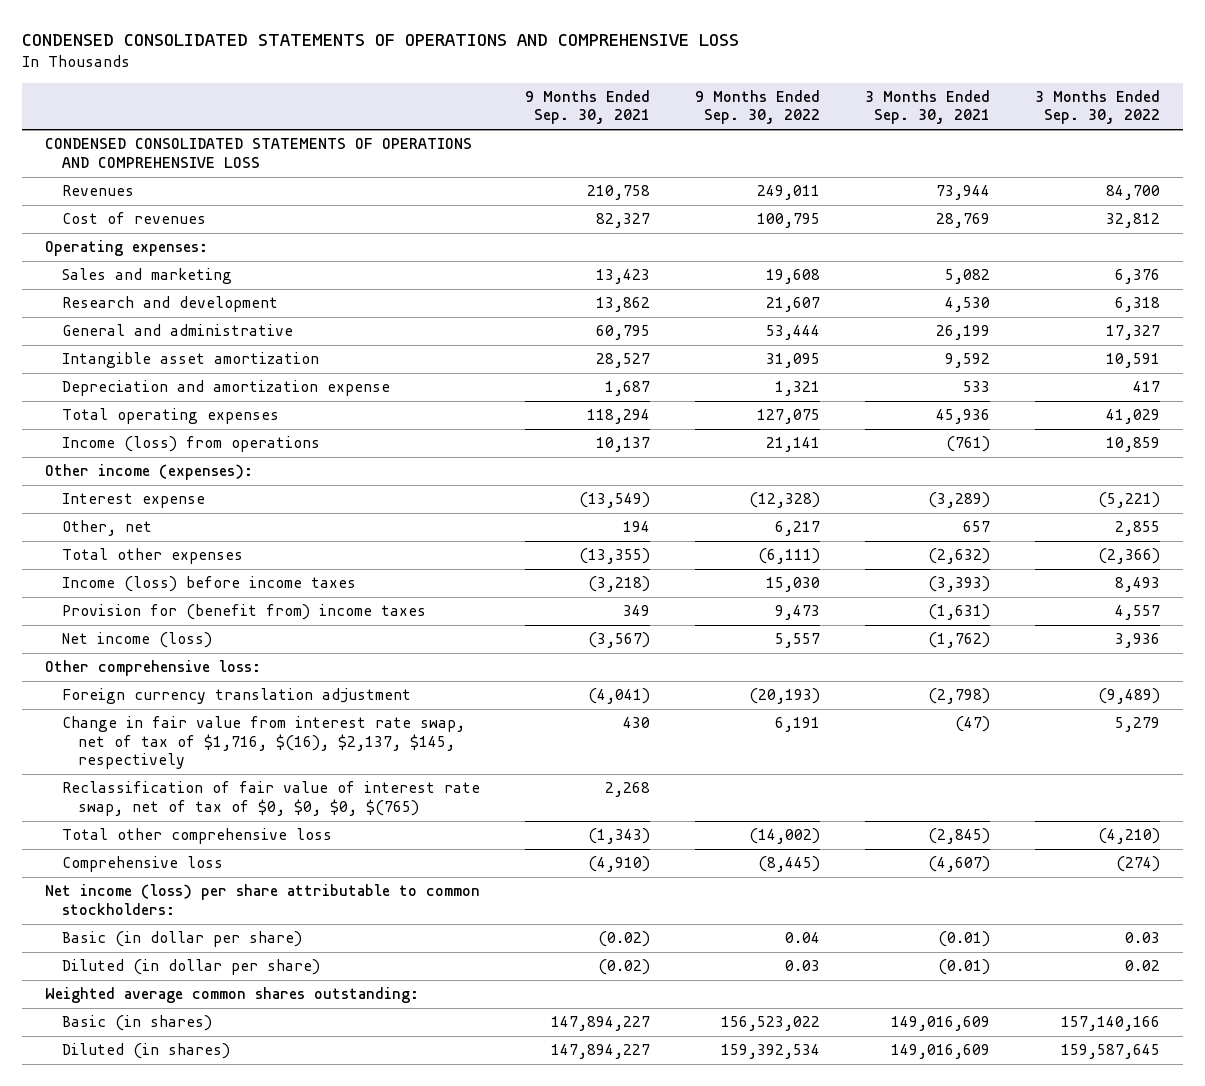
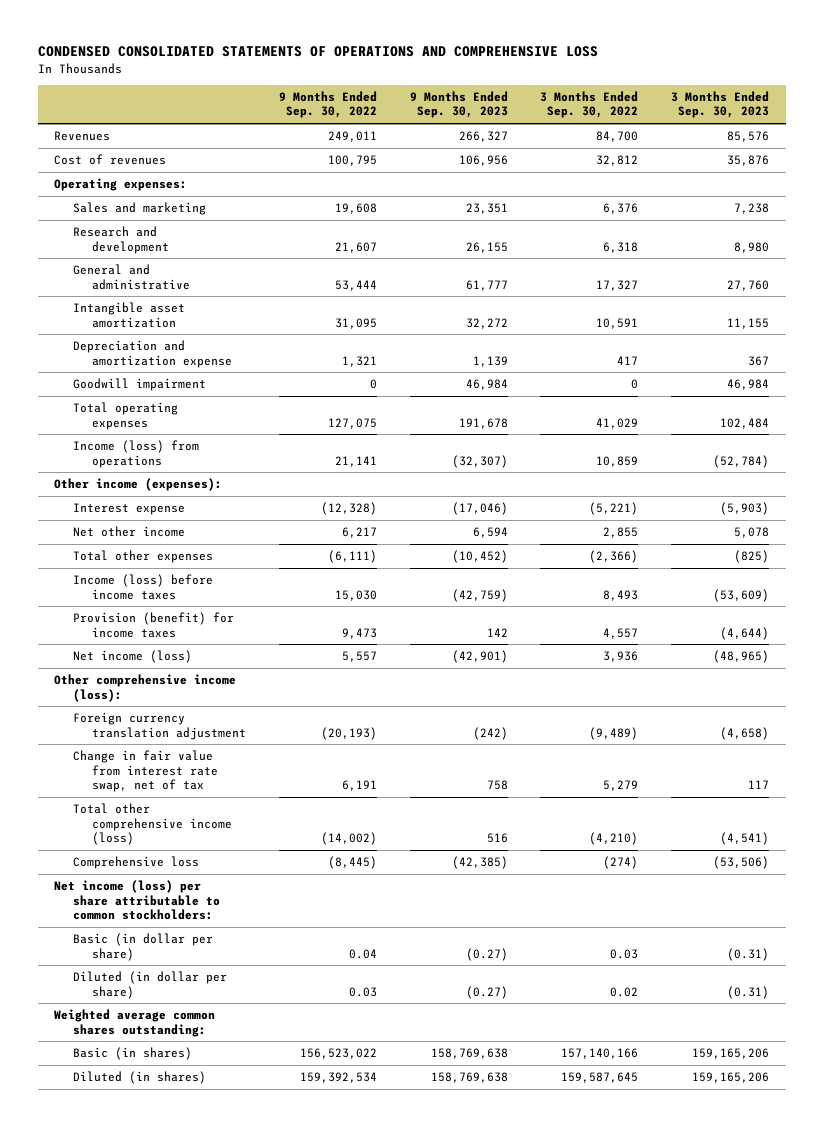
- | 9 Months Ended Sep. 30, 2021 | 9 Months Ended Sep. 30, 2022 | 3 Months Ended Sep. 30, 2021 | 3 Months Ended Sep. 30, 2022
+ | 9 Months Ended Sep. 30, 2022 | 9 Months Ended Sep. 30, 2023 | 3 Months Ended Sep. 30, 2022 | 3 Months Ended Sep. 30, 2023
- CONDENSED CONSOLIDATED STATEMENTS OF OPERATIONS AND COMPREHENSIVE LOSS
+ Goodwill impairment | 0 | 46,984 | 0 | 46,984
- Other, net | 194 | 6,217 | 657 | 2,855
+ Net other income | 6,217 | 6,594 | 2,855 | 5,078
- Provision for (benefit from) income taxes | 349 | 9,473 | (1,631) | 4,557
+ Provision (benefit) for income taxes | 9,473 | 142 | 4,557 | (4,644)
- Other comprehensive loss:
+ Other comprehensive income (loss):
- Change in fair value from interest rate swap, net of tax of $1,716, $(16), $2,137, $145, respectively | 430 | 6,191 | (47) | 5,279
- Reclassification of fair value of interest rate swap, net of tax of $0, $0, $0, $(765) | 2,268 | | |
- Total other comprehensive loss | (1,343) | (14,002) | (2,845) | (4,210)
+ Change in fair value from interest rate swap, net of tax | 6,191 | 758 | 5,279 | 117
+ Total other comprehensive income (loss) | (14,002) | 516 | (4,210) | (4,541)

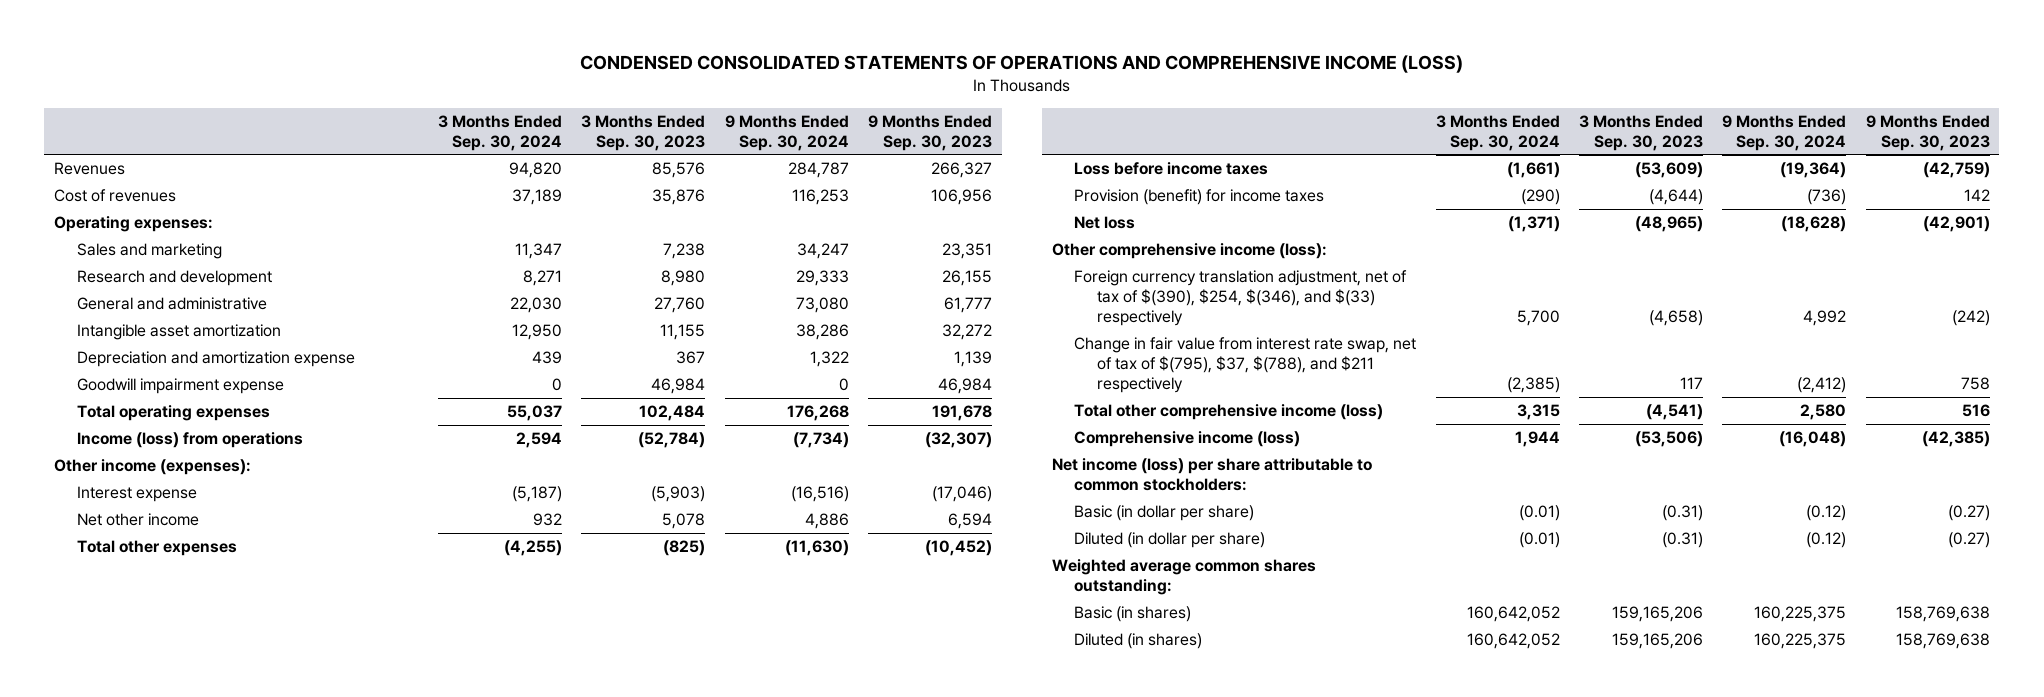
- CONDENSED CONSOLIDATED STATEMENTS OF OPERATIONS AND COMPREHENSIVE LOSS
+ CONDENSED CONSOLIDATED STATEMENTS OF OPERATIONS AND COMPREHENSIVE INCOME (LOSS)
- | 9 Months Ended Sep. 30, 2022 | 9 Months Ended Sep. 30, 2023 | 3 Months Ended Sep. 30, 2022 | 3 Months Ended Sep. 30, 2023
+ | 3 Months Ended Sep. 30, 2024 | 3 Months Ended Sep. 30, 2023 | 9 Months Ended Sep. 30, 2024 | 9 Months Ended Sep. 30, 2023
- Goodwill impairment | 0 | 46,984 | 0 | 46,984
+ Goodwill impairment expense | 0 | 46,984 | 0 | 46,984
- Income (loss) before income taxes | 15,030 | (42,759) | 8,493 | (53,609)
+ Loss before income taxes | (1,661) | (53,609) | (19,364) | (42,759)
- Net income (loss) | 5,557 | (42,901) | 3,936 | (48,965)
+ Net loss | (1,371) | (48,965) | (18,628) | (42,901)
- Foreign currency translation adjustment | (20,193) | (242) | (9,489) | (4,658)
- Change in fair value from interest rate swap, net of tax | 6,191 | 758 | 5,279 | 117
+ Foreign currency translation adjustment, net of tax of $(390), $254, $(346), and $(33) respectively | 5,700 | (4,658) | 4,992 | (242)
+ Change in fair value from interest rate swap, net of tax of $(795), $37, $(788), and $211 respectively | (2,385) | 117 | (2,412) | 758
- Comprehensive loss | (8,445) | (42,385) | (274) | (53,506)
+ Comprehensive income (loss) | 1,944 | (53,506) | (16,048) | (42,385)

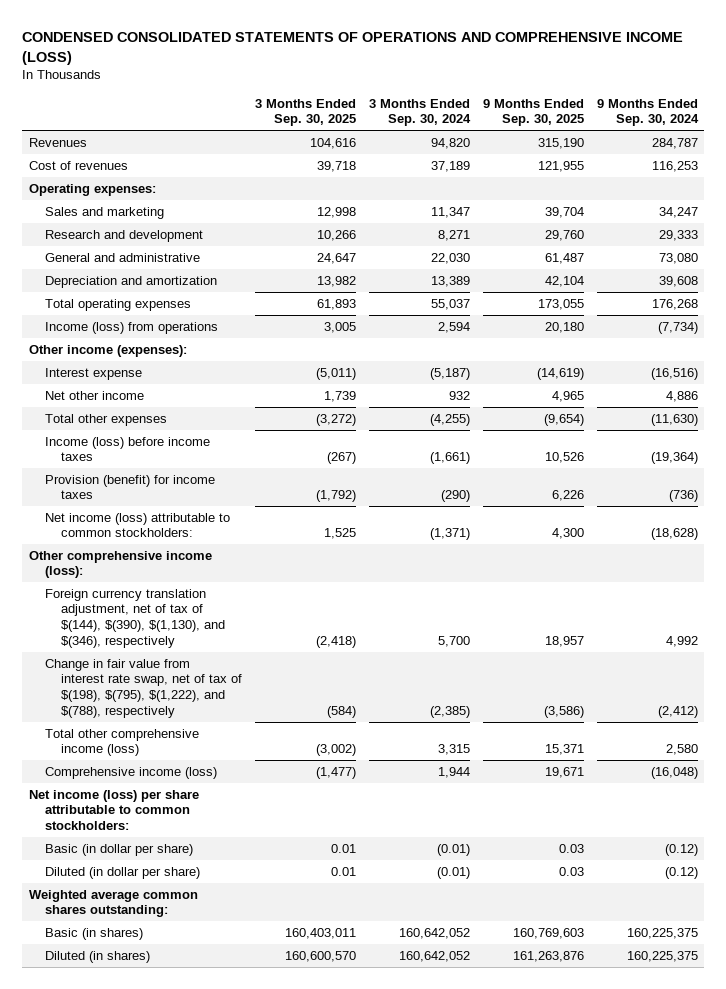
- | 3 Months Ended Sep. 30, 2024 | 3 Months Ended Sep. 30, 2023 | 9 Months Ended Sep. 30, 2024 | 9 Months Ended Sep. 30, 2023
+ | 3 Months Ended Sep. 30, 2025 | 3 Months Ended Sep. 30, 2024 | 9 Months Ended Sep. 30, 2025 | 9 Months Ended Sep. 30, 2024
- Intangible asset amortization | 12,950 | 11,155 | 38,286 | 32,272
- Depreciation and amortization expense | 439 | 367 | 1,322 | 1,139
- Goodwill impairment expense | 0 | 46,984 | 0 | 46,984
+ Depreciation and amortization | 13,982 | 13,389 | 42,104 | 39,608
- Loss before income taxes | (1,661) | (53,609) | (19,364) | (42,759)
+ Income (loss) before income taxes | (267) | (1,661) | 10,526 | (19,364)
- Net loss | (1,371) | (48,965) | (18,628) | (42,901)
+ Net income (loss) attributable to common stockholders: | 1,525 | (1,371) | 4,300 | (18,628)
- Foreign currency translation adjustment, net of tax of $(390), $254, $(346), and $(33) respectively | 5,700 | (4,658) | 4,992 | (242)
- Change in fair value from interest rate swap, net of tax of $(795), $37, $(788), and $211 respectively | (2,385) | 117 | (2,412) | 758
+ Foreign currency translation adjustment, net of tax of $(144), $(390), $(1,130), and $(346), respectively | (2,418) | 5,700 | 18,957 | 4,992
+ Change in fair value from interest rate swap, net of tax of $(198), $(795), $(1,222), and $(788), respectively | (584) | (2,385) | (3,586) | (2,412)

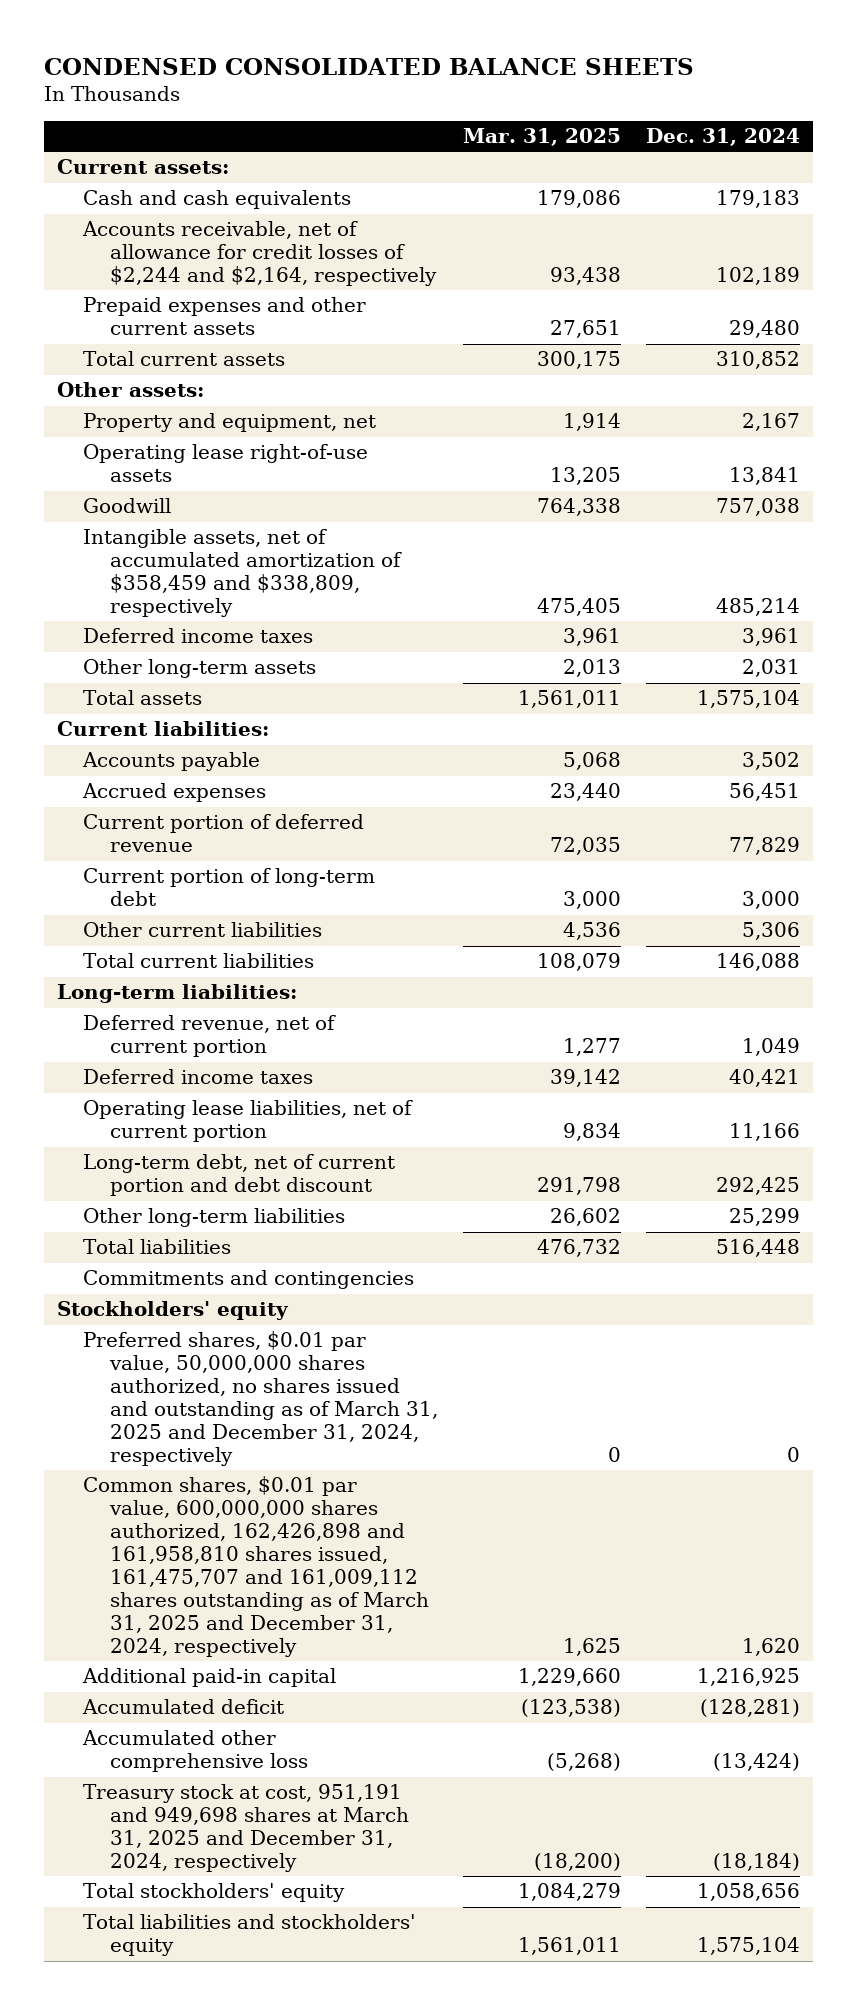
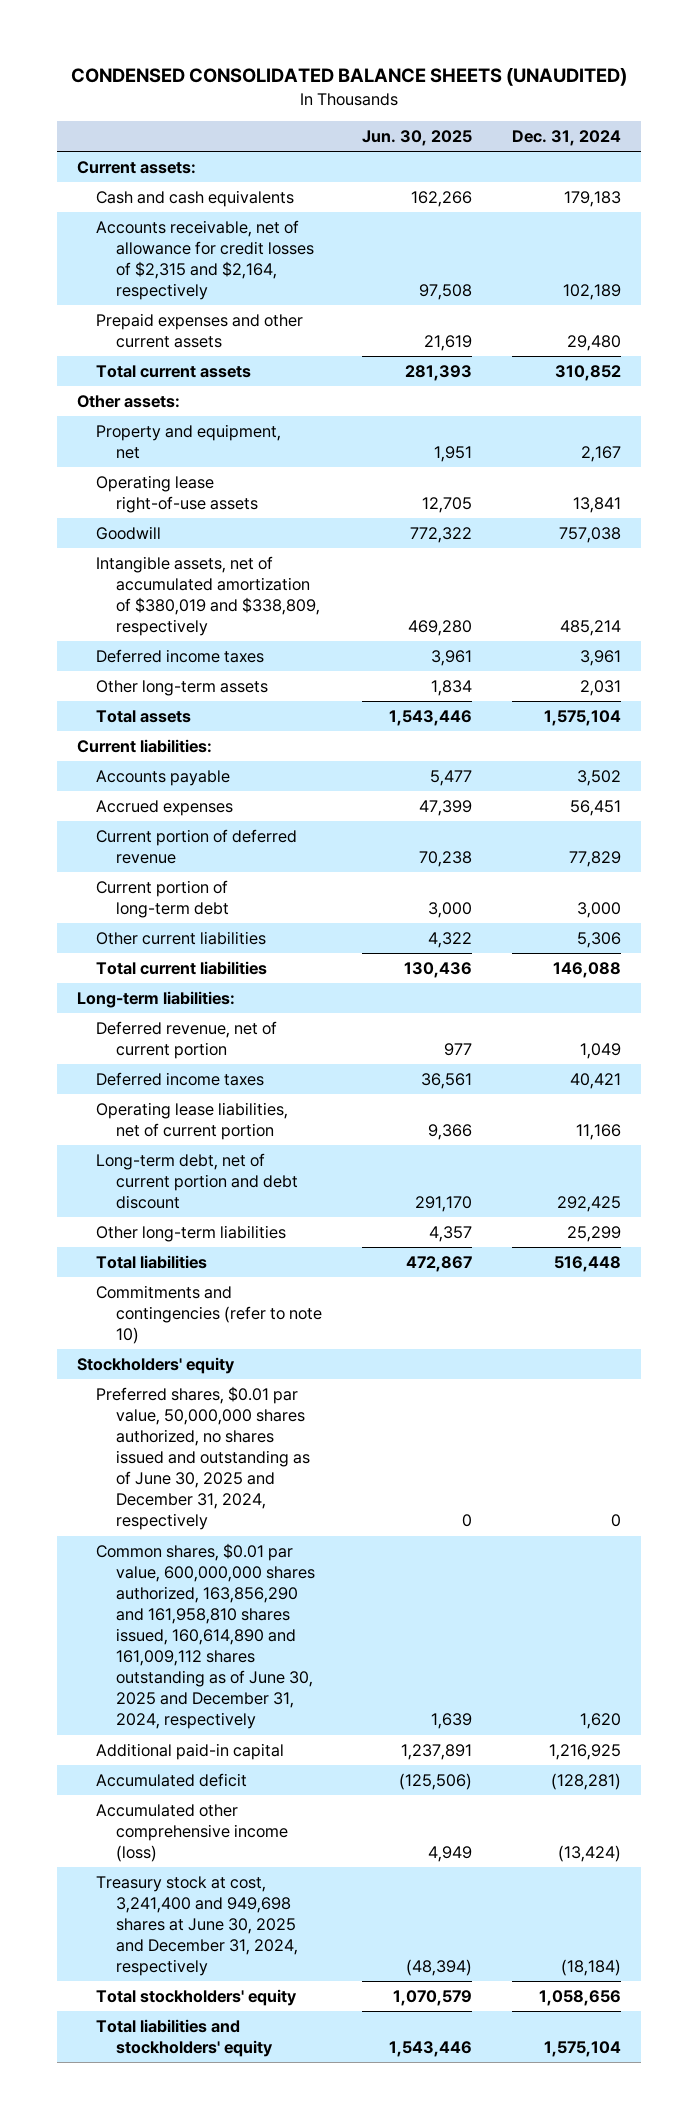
- CONDENSED CONSOLIDATED BALANCE SHEETS
+ CONDENSED CONSOLIDATED BALANCE SHEETS (UNAUDITED)
- | Mar. 31, 2025 | Dec. 31, 2024
+ | Jun. 30, 2025 | Dec. 31, 2024
- Accounts receivable, net of allowance for credit losses of $2,244 and $2,164, respectively | 93,438 | 102,189
+ Accounts receivable, net of allowance for credit losses of $2,315 and $2,164, respectively | 97,508 | 102,189
- Intangible assets, net of accumulated amortization of $358,459 and $338,809, respectively | 475,405 | 485,214
+ Intangible assets, net of accumulated amortization of $380,019 and $338,809, respectively | 469,280 | 485,214
- Commitments and contingencies
+ Commitments and contingencies (refer to note 10)
- Preferred shares, $0.01 par value, 50,000,000 shares authorized, no shares issued and outstanding as of March 31, 2025 and December 31, 2024, respectively | 0 | 0
- Common shares, $0.01 par value, 600,000,000 shares authorized, 162,426,898 and 161,958,810 shares issued, 161,475,707 and 161,009,112 shares outstanding as of March 31, 2025 and December 31, 2024, respectively | 1,625 | 1,620
+ Preferred shares, $0.01 par value, 50,000,000 shares authorized, no shares issued and outstanding as of June 30, 2025 and December 31, 2024, respectively | 0 | 0
+ Common shares, $0.01 par value, 600,000,000 shares authorized, 163,856,290 and 161,958,810 shares issued, 160,614,890 and 161,009,112 shares outstanding as of June 30, 2025 and December 31, 2024, respectively | 1,639 | 1,620
- Accumulated other comprehensive loss | (5,268) | (13,424)
- Treasury stock at cost, 951,191 and 949,698 shares at March 31, 2025 and December 31, 2024, respectively | (18,200) | (18,184)
+ Accumulated other comprehensive income (loss) | 4,949 | (13,424)
+ Treasury stock at cost, 3,241,400 and 949,698 shares at June 30, 2025 and December 31, 2024, respectively | (48,394) | (18,184)

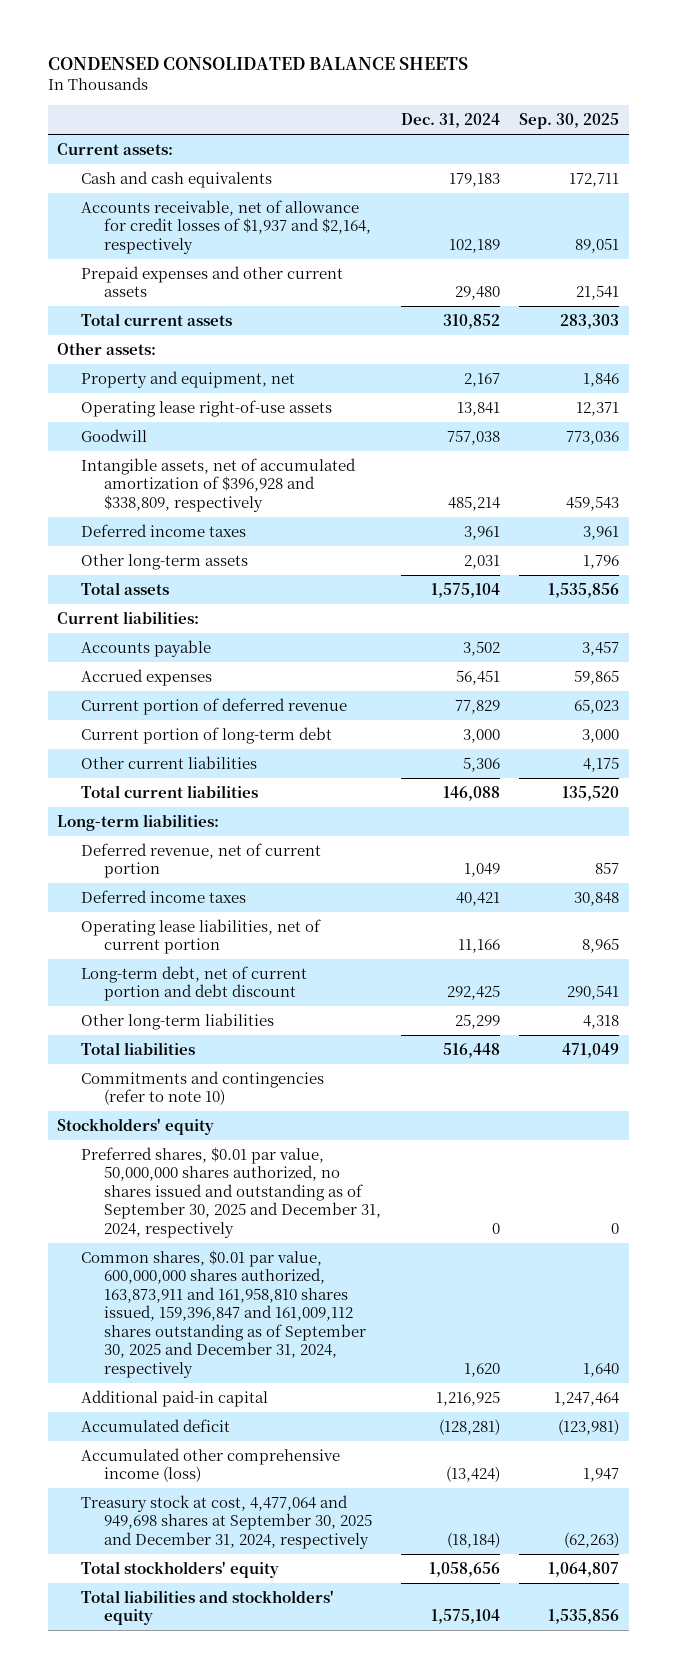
- CONDENSED CONSOLIDATED BALANCE SHEETS (UNAUDITED)
+ CONDENSED CONSOLIDATED BALANCE SHEETS
- | Jun. 30, 2025 | Dec. 31, 2024
+ | Dec. 31, 2024 | Sep. 30, 2025
- Accounts receivable, net of allowance for credit losses of $2,315 and $2,164, respectively | 97,508 | 102,189
+ Accounts receivable, net of allowance for credit losses of $1,937 and $2,164, respectively | 102,189 | 89,051
- Intangible assets, net of accumulated amortization of $380,019 and $338,809, respectively | 469,280 | 485,214
+ Intangible assets, net of accumulated amortization of $396,928 and $338,809, respectively | 485,214 | 459,543
- Preferred shares, $0.01 par value, 50,000,000 shares authorized, no shares issued and outstanding as of June 30, 2025 and December 31, 2024, respectively | 0 | 0
- Common shares, $0.01 par value, 600,000,000 shares authorized, 163,856,290 and 161,958,810 shares issued, 160,614,890 and 161,009,112 shares outstanding as of June 30, 2025 and December 31, 2024, respectively | 1,639 | 1,620
+ Preferred shares, $0.01 par value, 50,000,000 shares authorized, no shares issued and outstanding as of September 30, 2025 and December 31, 2024, respectively | 0 | 0
+ Common shares, $0.01 par value, 600,000,000 shares authorized, 163,873,911 and 161,958,810 shares issued, 159,396,847 and 161,009,112 shares outstanding as of September 30, 2025 and December 31, 2024, respectively | 1,620 | 1,640
- Treasury stock at cost, 3,241,400 and 949,698 shares at June 30, 2025 and December 31, 2024, respectively | (48,394) | (18,184)
+ Treasury stock at cost, 4,477,064 and 949,698 shares at September 30, 2025 and December 31, 2024, respectively | (18,184) | (62,263)

